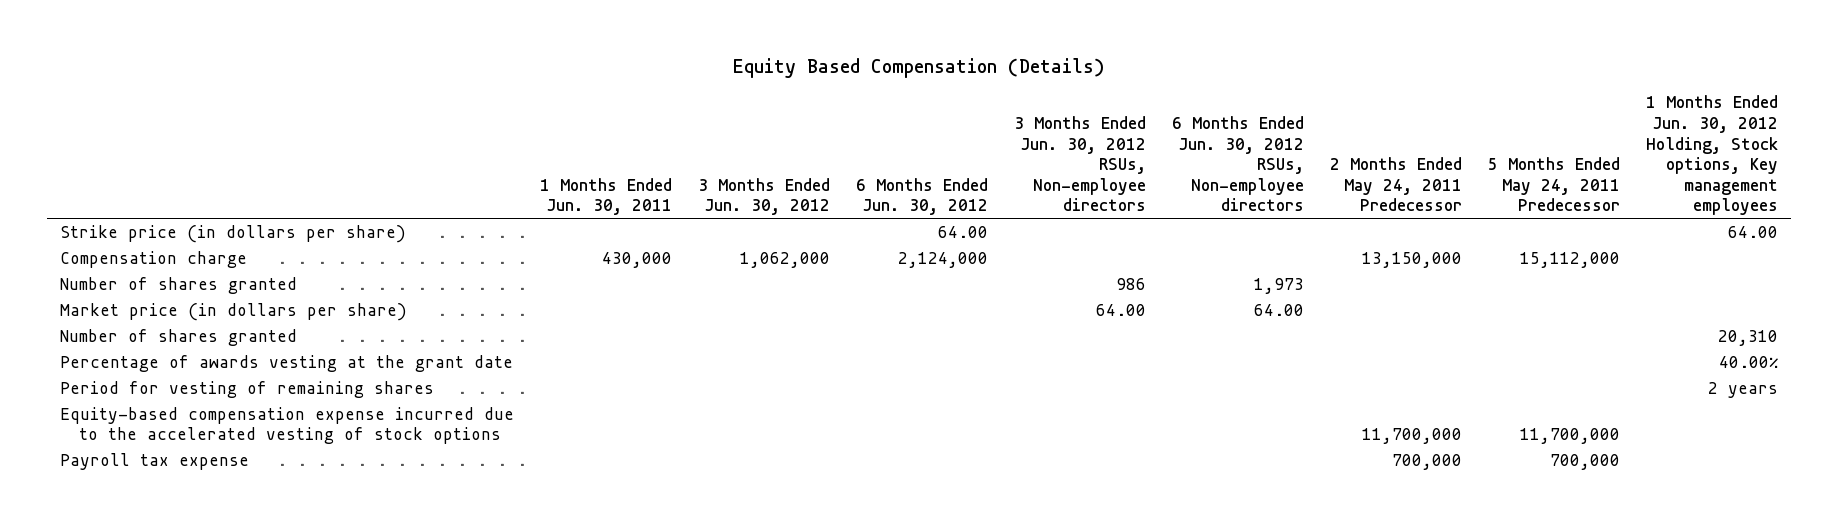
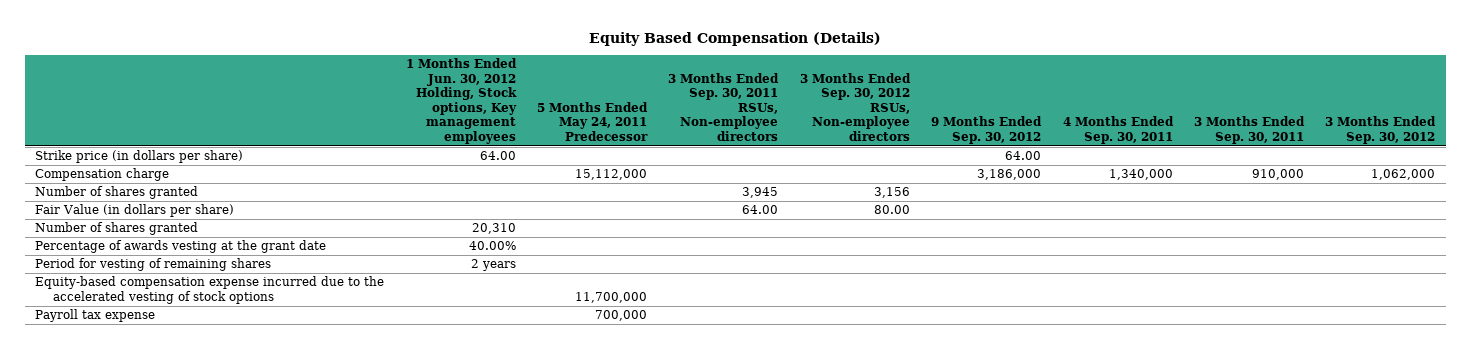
- | 1 Months Ended Jun. 30, 2011 | 3 Months Ended Jun. 30, 2012 | 6 Months Ended Jun. 30, 2012 | 3 Months Ended Jun. 30, 2012 RSUs, Non-employee directors | 6 Months Ended Jun. 30, 2012 RSUs, Non-employee directors | 2 Months Ended May 24, 2011 Predecessor | 5 Months Ended May 24, 2011 Predecessor | 1 Months Ended Jun. 30, 2012 Holding, Stock options, Key management employees
+ | 1 Months Ended Jun. 30, 2012 Holding, Stock options, Key management employees | 5 Months Ended May 24, 2011 Predecessor | 3 Months Ended Sep. 30, 2011 RSUs, Non-employee directors | 3 Months Ended Sep. 30, 2012 RSUs, Non-employee directors | 9 Months Ended Sep. 30, 2012 | 4 Months Ended Sep. 30, 2011 | 3 Months Ended Sep. 30, 2011 | 3 Months Ended Sep. 30, 2012
- Market price (in dollars per share) | | | | 64.00 | 64.00 | | |
+ Fair Value (in dollars per share) | | | 64.00 | 80.00 | | | |

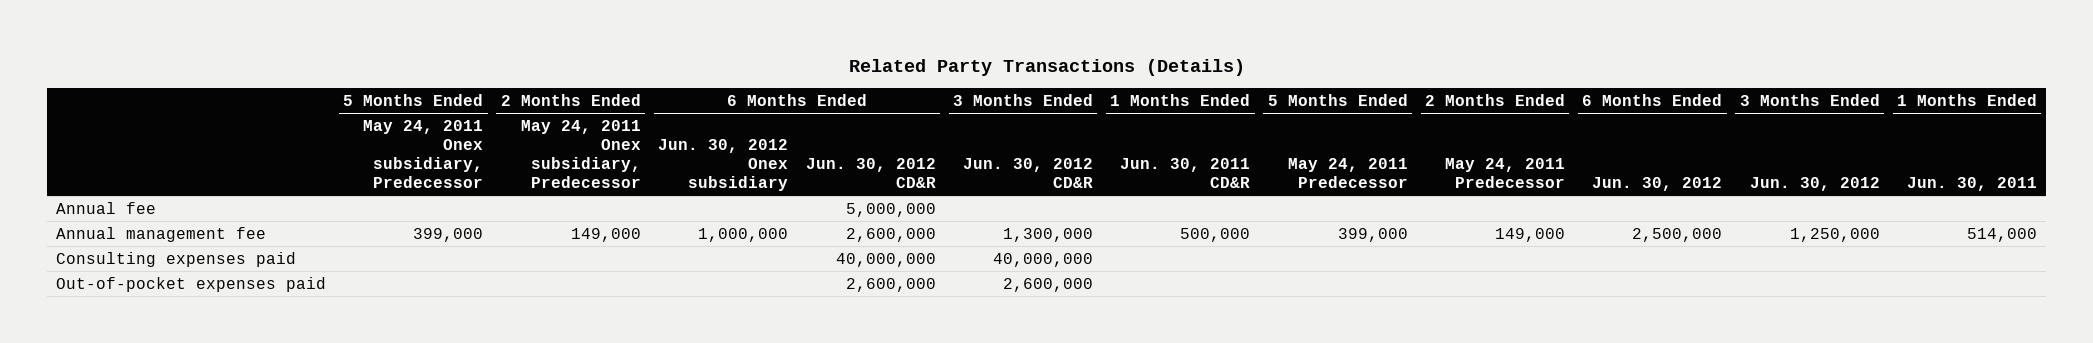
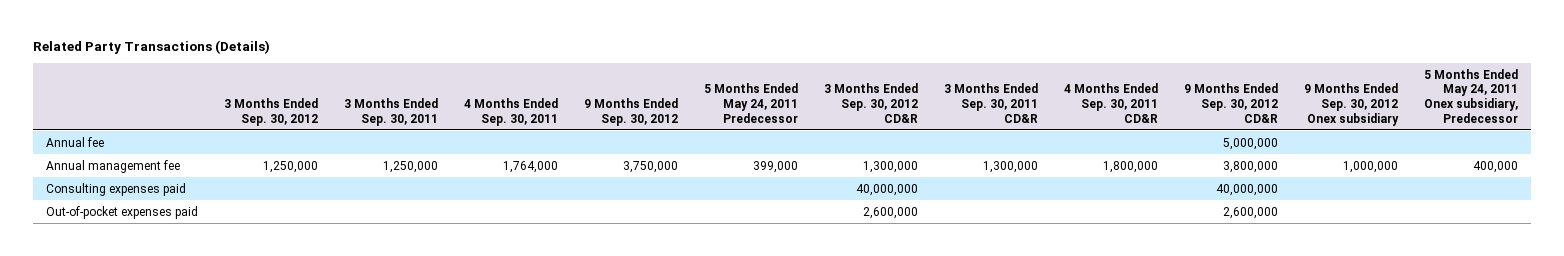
- | 5 Months Ended May 24, 2011 Onex subsidiary, Predecessor | 2 Months Ended May 24, 2011 Onex subsidiary, Predecessor | 6 Months Ended Jun. 30, 2012 Onex subsidiary | 6 Months Ended Jun. 30, 2012 CD&R | 3 Months Ended Jun. 30, 2012 CD&R | 1 Months Ended Jun. 30, 2011 CD&R | 5 Months Ended May 24, 2011 Predecessor | 2 Months Ended May 24, 2011 Predecessor | 6 Months Ended Jun. 30, 2012 | 3 Months Ended Jun. 30, 2012 | 1 Months Ended Jun. 30, 2011
+ | 3 Months Ended Sep. 30, 2012 | 3 Months Ended Sep. 30, 2011 | 4 Months Ended Sep. 30, 2011 | 9 Months Ended Sep. 30, 2012 | 5 Months Ended May 24, 2011 Predecessor | 3 Months Ended Sep. 30, 2012 CD&R | 3 Months Ended Sep. 30, 2011 CD&R | 4 Months Ended Sep. 30, 2011 CD&R | 9 Months Ended Sep. 30, 2012 CD&R | 9 Months Ended Sep. 30, 2012 Onex subsidiary | 5 Months Ended May 24, 2011 Onex subsidiary, Predecessor
- Annual management fee | 399,000 | 149,000 | 1,000,000 | 2,600,000 | 1,300,000 | 500,000 | 399,000 | 149,000 | 2,500,000 | 1,250,000 | 514,000
+ Annual management fee | 1,250,000 | 1,250,000 | 1,764,000 | 3,750,000 | 399,000 | 1,300,000 | 1,300,000 | 1,800,000 | 3,800,000 | 1,000,000 | 400,000

